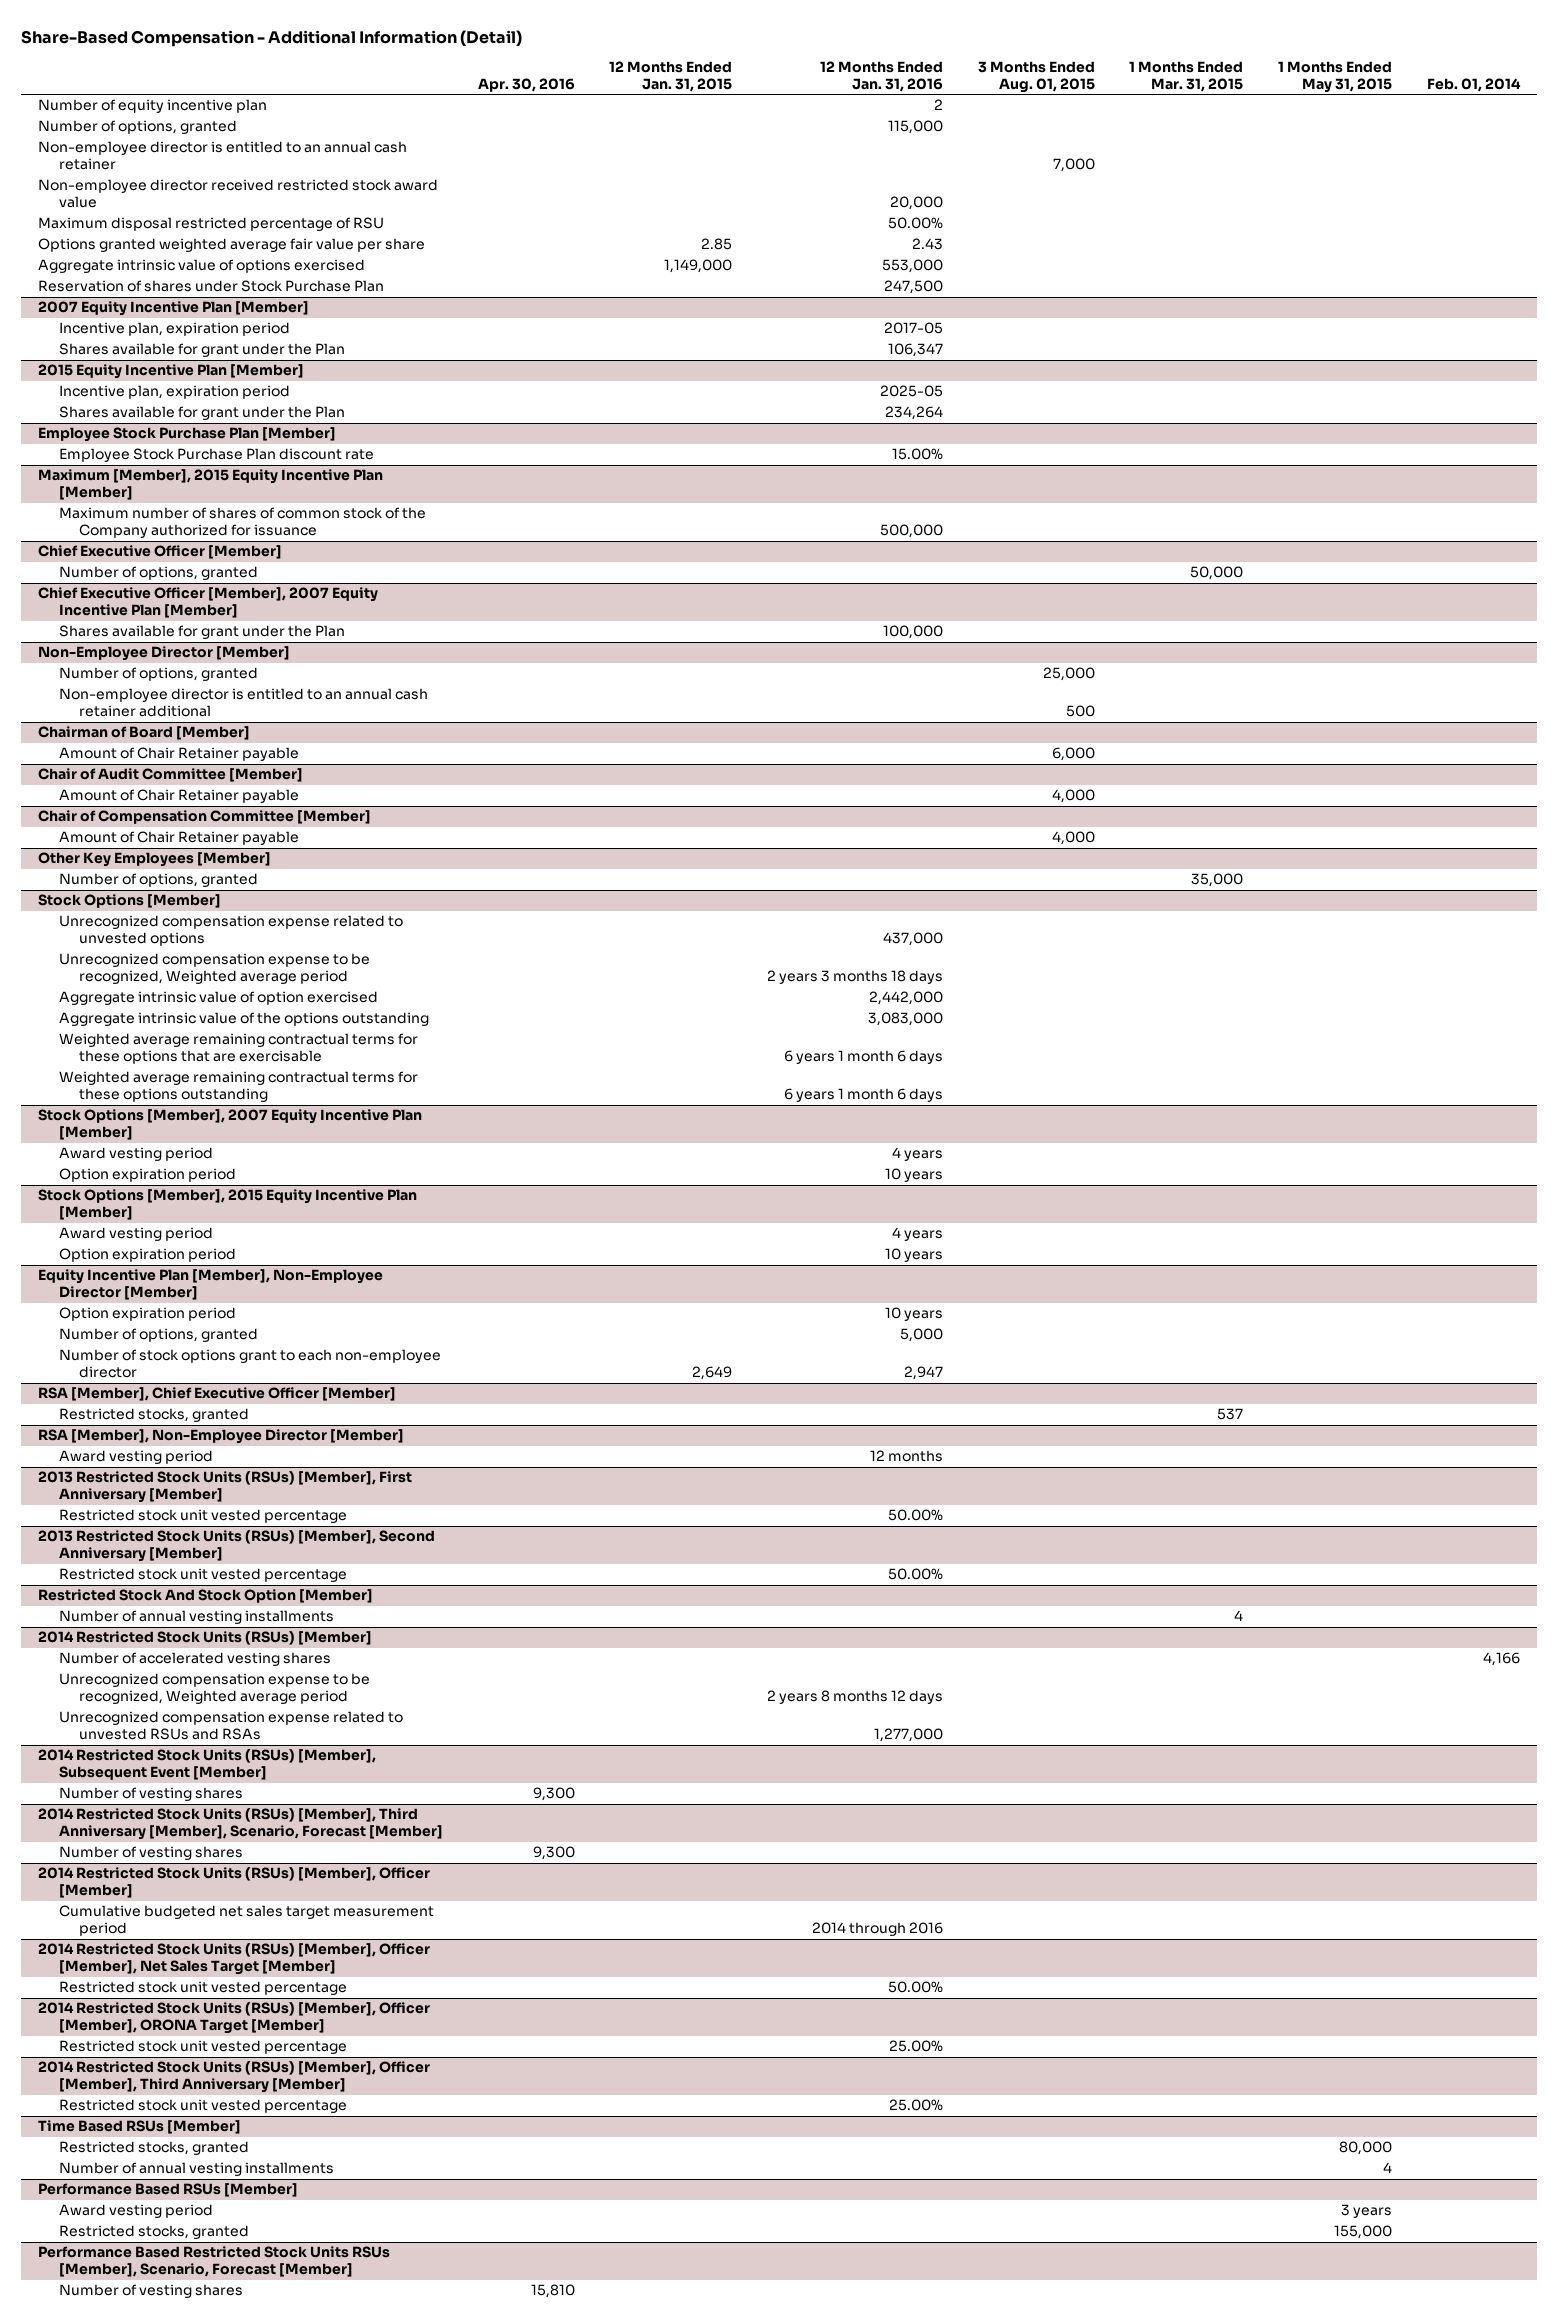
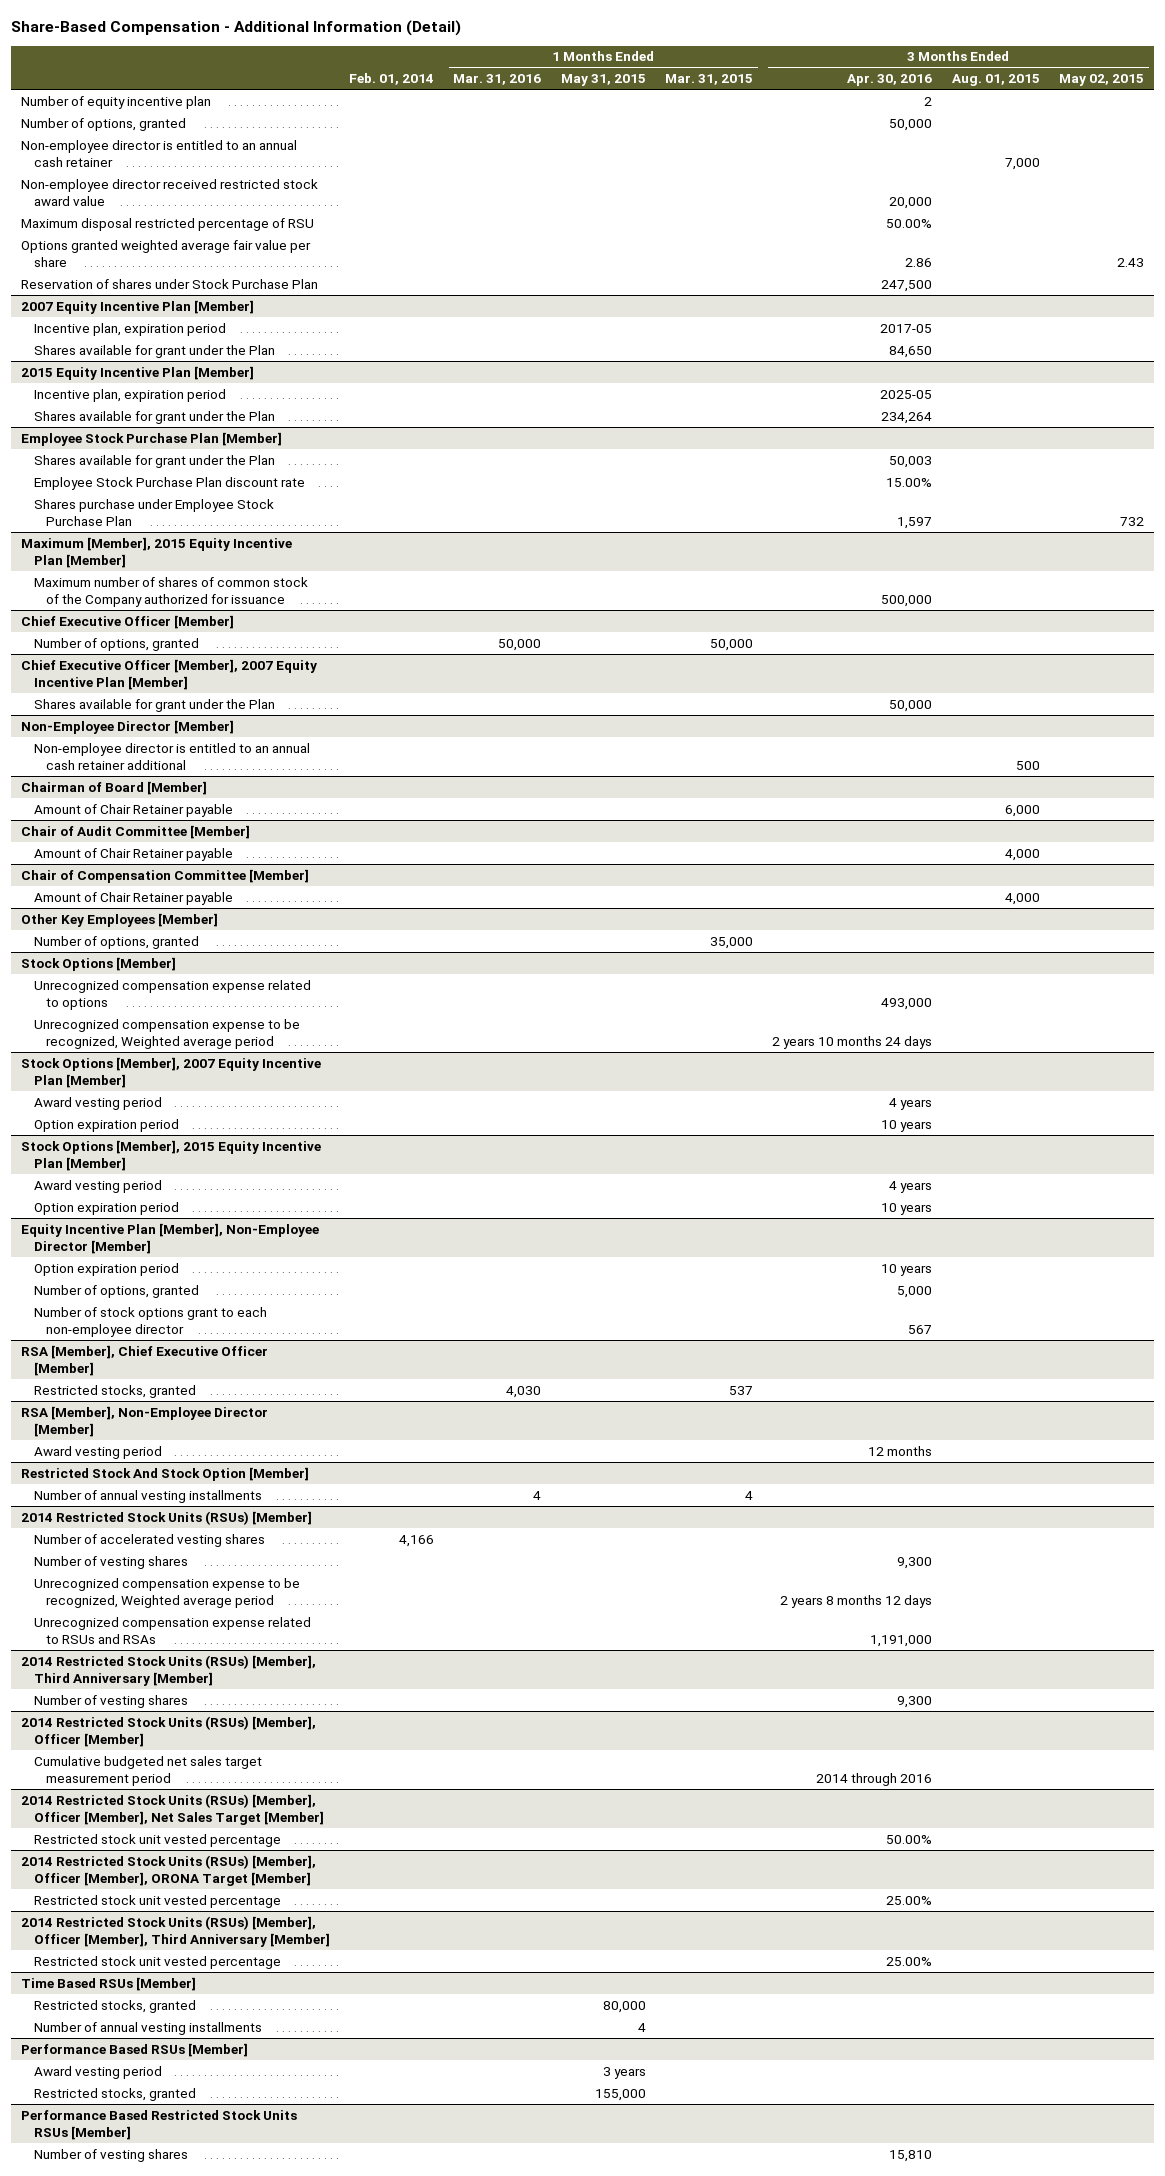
- | Apr. 30, 2016 | 12 Months Ended Jan. 31, 2015 | 12 Months Ended Jan. 31, 2016 | 3 Months Ended Aug. 01, 2015 | 1 Months Ended Mar. 31, 2015 | 1 Months Ended May 31, 2015 | Feb. 01, 2014
+ | Feb. 01, 2014 | 1 Months Ended Mar. 31, 2016 | 1 Months Ended May 31, 2015 | 1 Months Ended Mar. 31, 2015 | 3 Months Ended Apr. 30, 2016 | 3 Months Ended Aug. 01, 2015 | 3 Months Ended May 02, 2015
- Aggregate intrinsic value of options exercised | | 1,149,000 | 553,000 | | | |
@ Employee Stock Purchase Plan [Member]
+ Shares available for grant under the Plan | | | | | 50,003 | |
+ Shares purchase under Employee Stock Purchase Plan | | | | | 1,597 | | 732
@ Non-Employee Director [Member]
- Number of options, granted | | | | 25,000 | | |
@ Stock Options [Member]
- Unrecognized compensation expense related to unvested options | | | 437,000 | | | |
+ Unrecognized compensation expense related to options | | | | | 493,000 | |
- Aggregate intrinsic value of option exercised | | | 2,442,000 | | | |
- Aggregate intrinsic value of the options outstanding | | | 3,083,000 | | | |
- Weighted average remaining contractual terms for these options that are exercisable | | | 6 years 1 month 6 days | | | |
- Weighted average remaining contractual terms for these options outstanding | | | 6 years 1 month 6 days | | | |
- 2013 Restricted Stock Units (RSUs) [Member], First Anniversary [Member]
- Restricted stock unit vested percentage | | | 50.00% | | | |
- 2013 Restricted Stock Units (RSUs) [Member], Second Anniversary [Member]
- Restricted stock unit vested percentage | | | 50.00% | | | |
@ 2014 Restricted Stock Units (RSUs) [Member]
+ Number of vesting shares | | | | | 9,300 | |
- Unrecognized compensation expense related to unvested RSUs and RSAs | | | 1,277,000 | | | |
- 2014 Restricted Stock Units (RSUs) [Member], Subsequent Event [Member]
- Number of vesting shares | 9,300 | | | | | |
- 2014 Restricted Stock Units (RSUs) [Member], Third Anniversary [Member], Scenario, Forecast [Member]
@ 2014 Restricted Stock Units (RSUs) [Member]
+ Unrecognized compensation expense related to RSUs and RSAs | | | | | 1,191,000 | |
+ 2014 Restricted Stock Units (RSUs) [Member], Third Anniversary [Member]
- Performance Based Restricted Stock Units RSUs [Member], Scenario, Forecast [Member]
+ Performance Based Restricted Stock Units RSUs [Member]

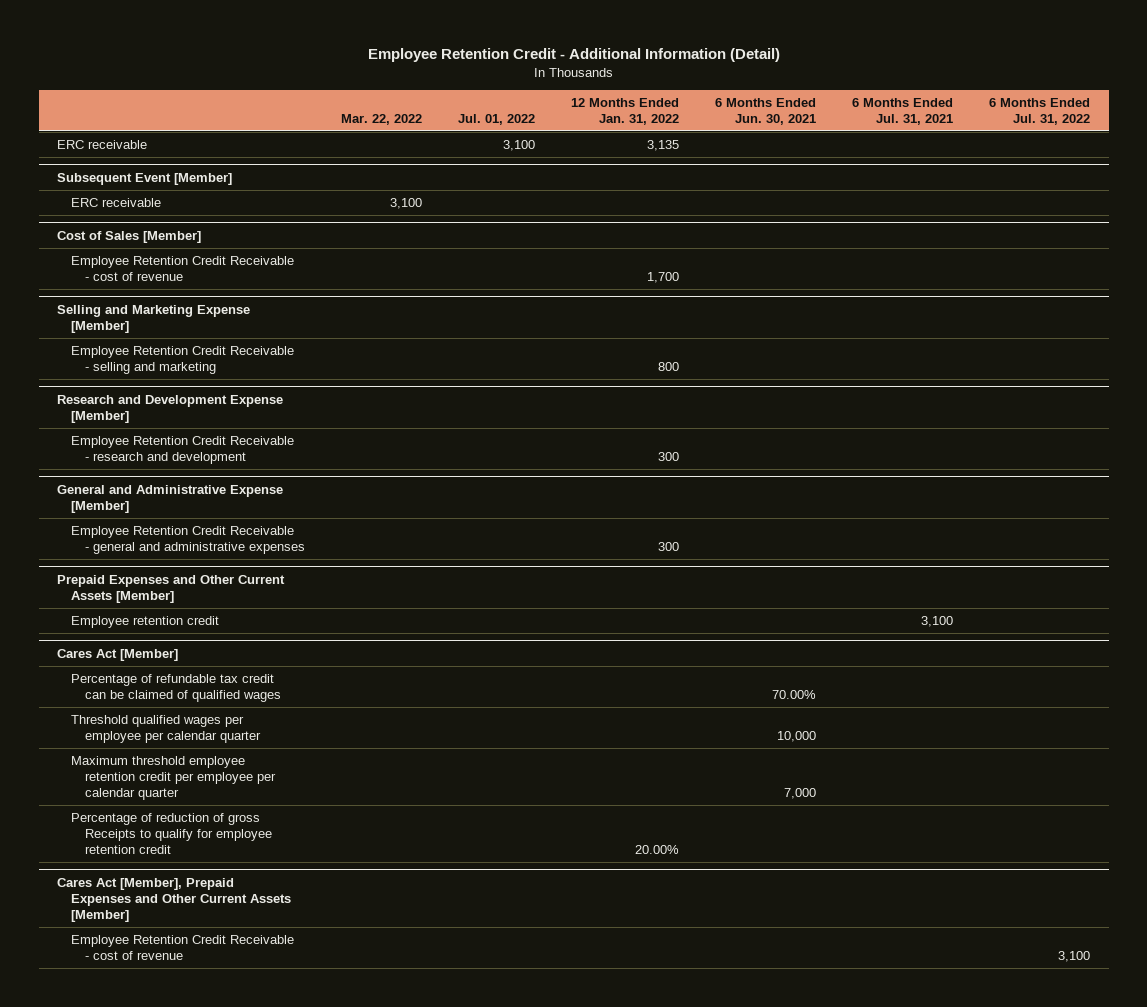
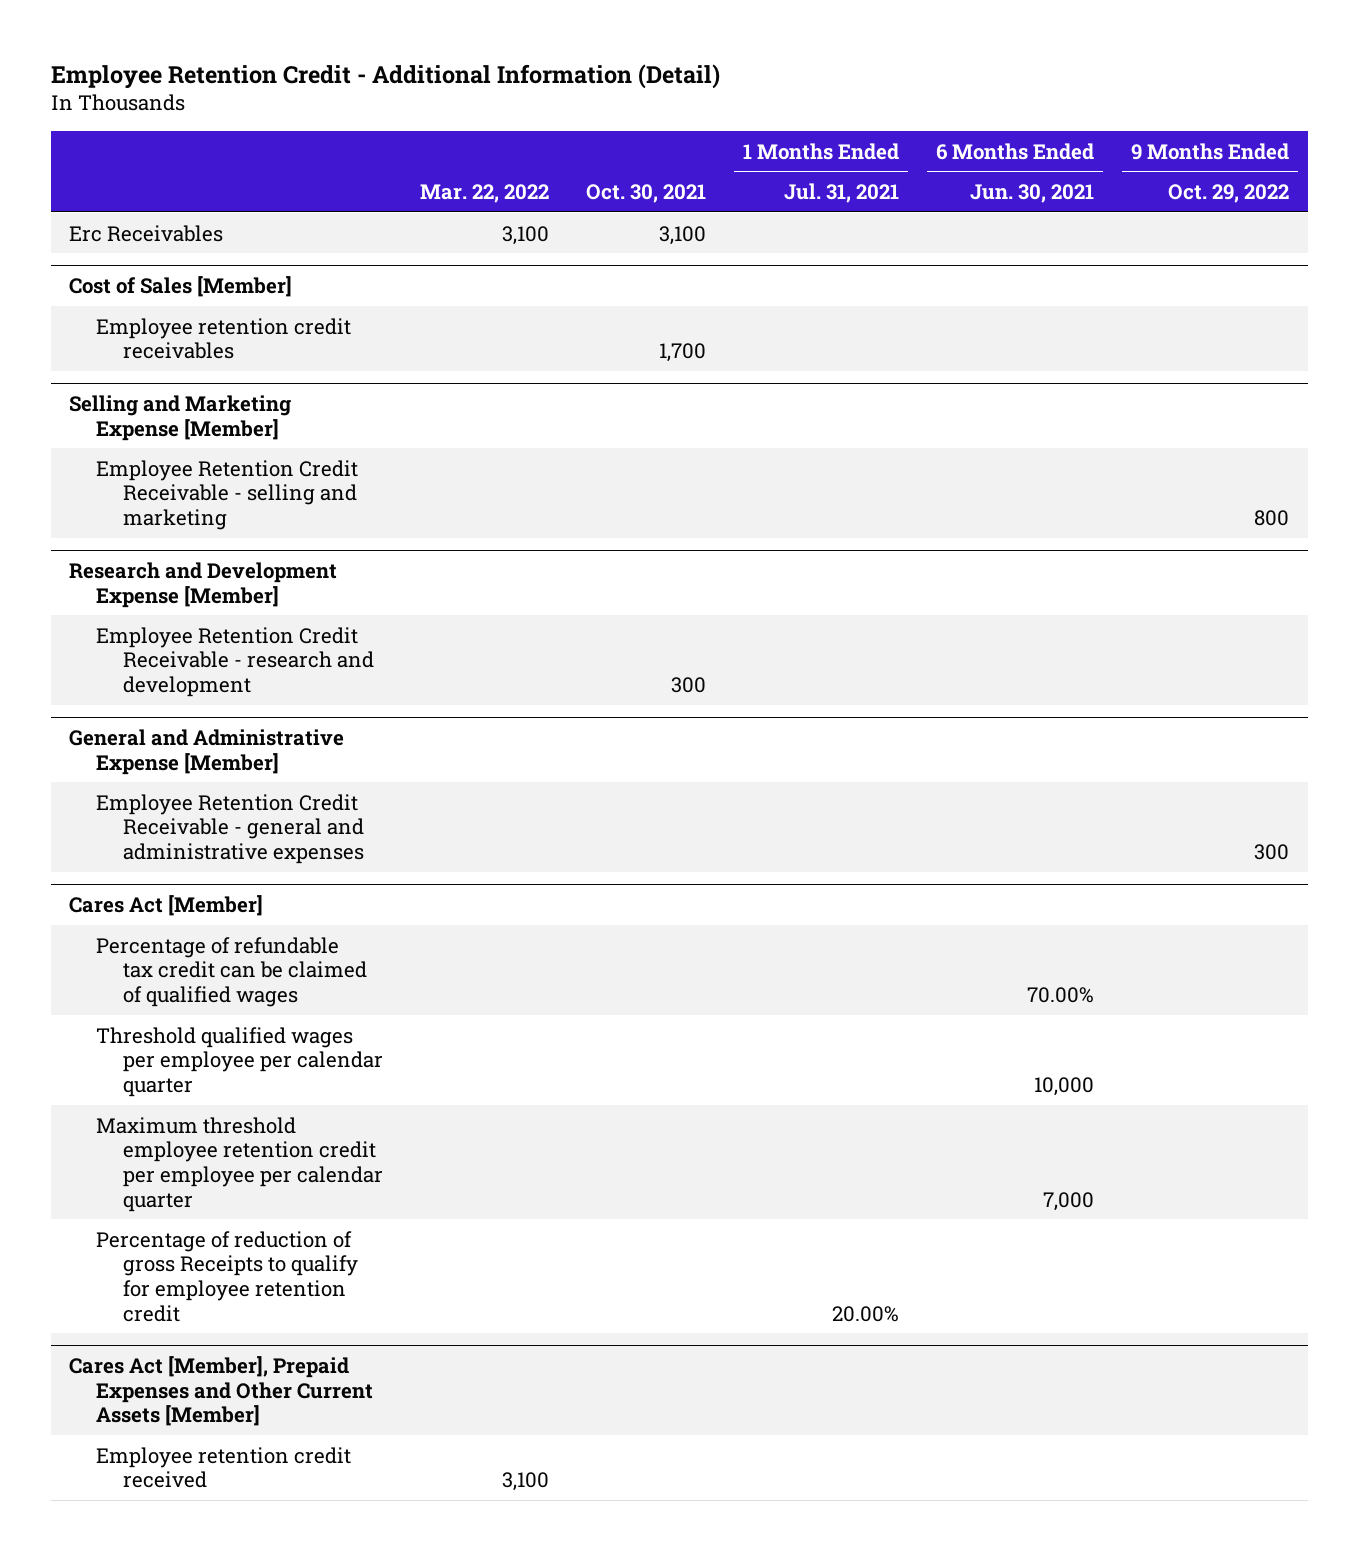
- | Mar. 22, 2022 | Jul. 01, 2022 | 12 Months Ended Jan. 31, 2022 | 6 Months Ended Jun. 30, 2021 | 6 Months Ended Jul. 31, 2021 | 6 Months Ended Jul. 31, 2022
+ | Mar. 22, 2022 | Oct. 30, 2021 | 1 Months Ended Jul. 31, 2021 | 6 Months Ended Jun. 30, 2021 | 9 Months Ended Oct. 29, 2022
- ERC receivable | | 3,100 | 3,135 | | |
- Subsequent Event [Member]
- ERC receivable | 3,100 | | | | |
+ Erc Receivables | 3,100 | 3,100 | | |
@ Cost of Sales [Member]
- Employee Retention Credit Receivable - cost of revenue | | | 1,700 | | |
+ Employee retention credit receivables | | 1,700 | | |
- Prepaid Expenses and Other Current Assets [Member]
- Employee retention credit | | | | | 3,100 |
@ Cares Act [Member], Prepaid Expenses and Other Current Assets [Member]
- Employee Retention Credit Receivable - cost of revenue | | | | | | 3,100
+ Employee retention credit received | 3,100 | | | |

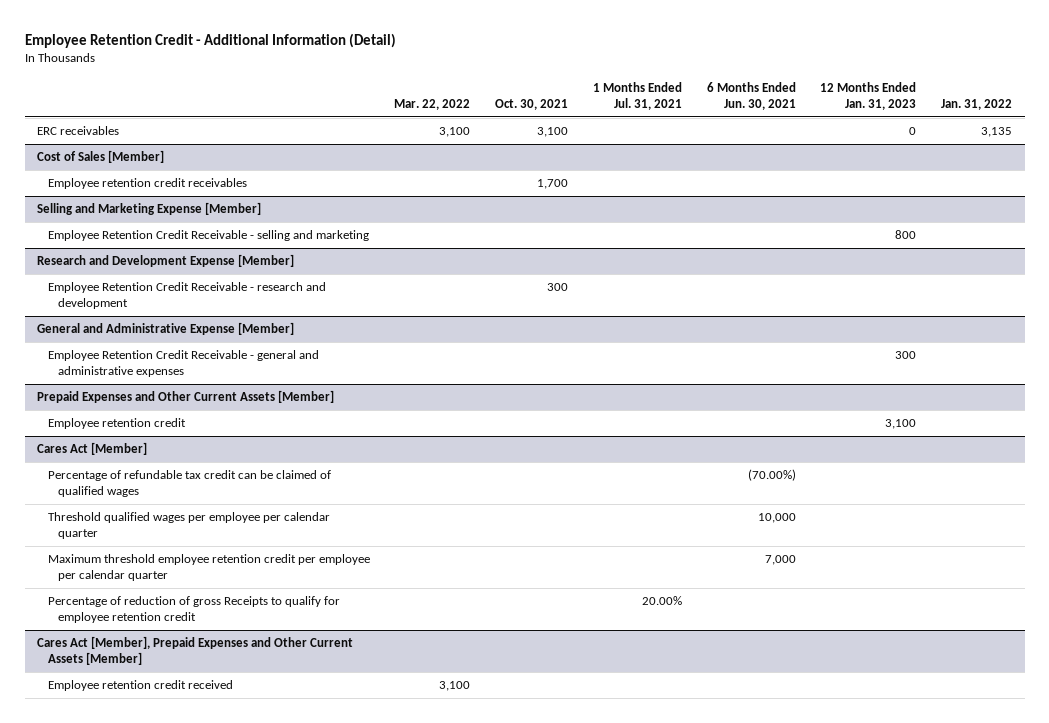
- | Mar. 22, 2022 | Oct. 30, 2021 | 1 Months Ended Jul. 31, 2021 | 6 Months Ended Jun. 30, 2021 | 9 Months Ended Oct. 29, 2022
+ | Mar. 22, 2022 | Oct. 30, 2021 | 1 Months Ended Jul. 31, 2021 | 6 Months Ended Jun. 30, 2021 | 12 Months Ended Jan. 31, 2023 | Jan. 31, 2022
- Erc Receivables | 3,100 | 3,100 | | |
+ ERC receivables | 3,100 | 3,100 | | | 0 | 3,135
+ Prepaid Expenses and Other Current Assets [Member]
+ Employee retention credit | | | | | 3,100 |
@ Cares Act [Member]
- Percentage of refundable tax credit can be claimed of qualified wages | | | | 70.00% |
+ Percentage of refundable tax credit can be claimed of qualified wages | | | | (70.00%) | |

